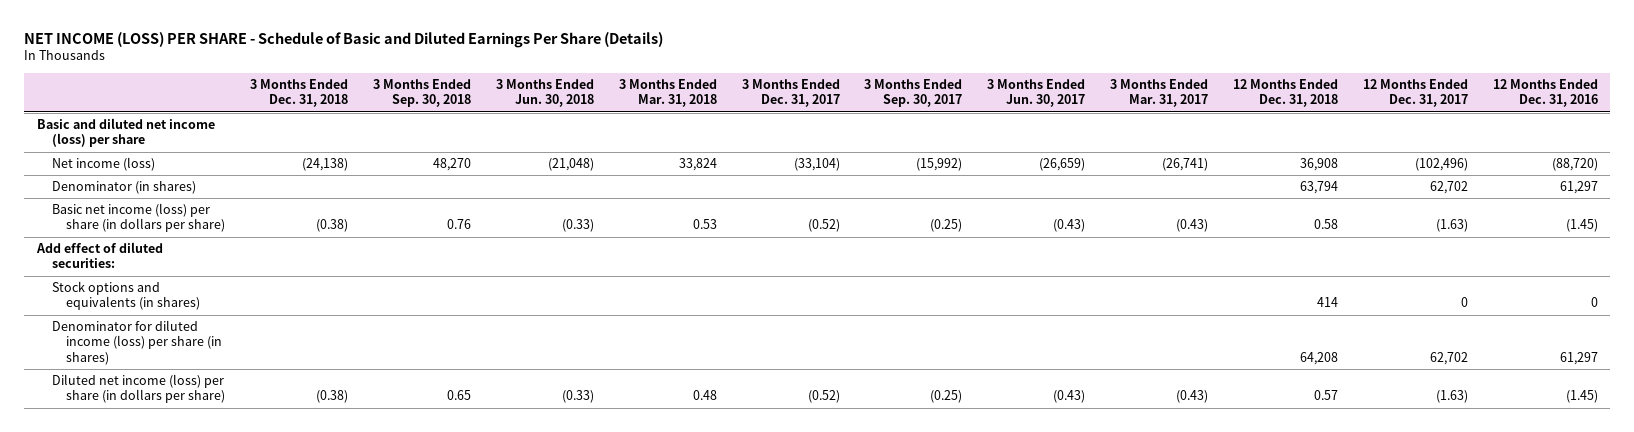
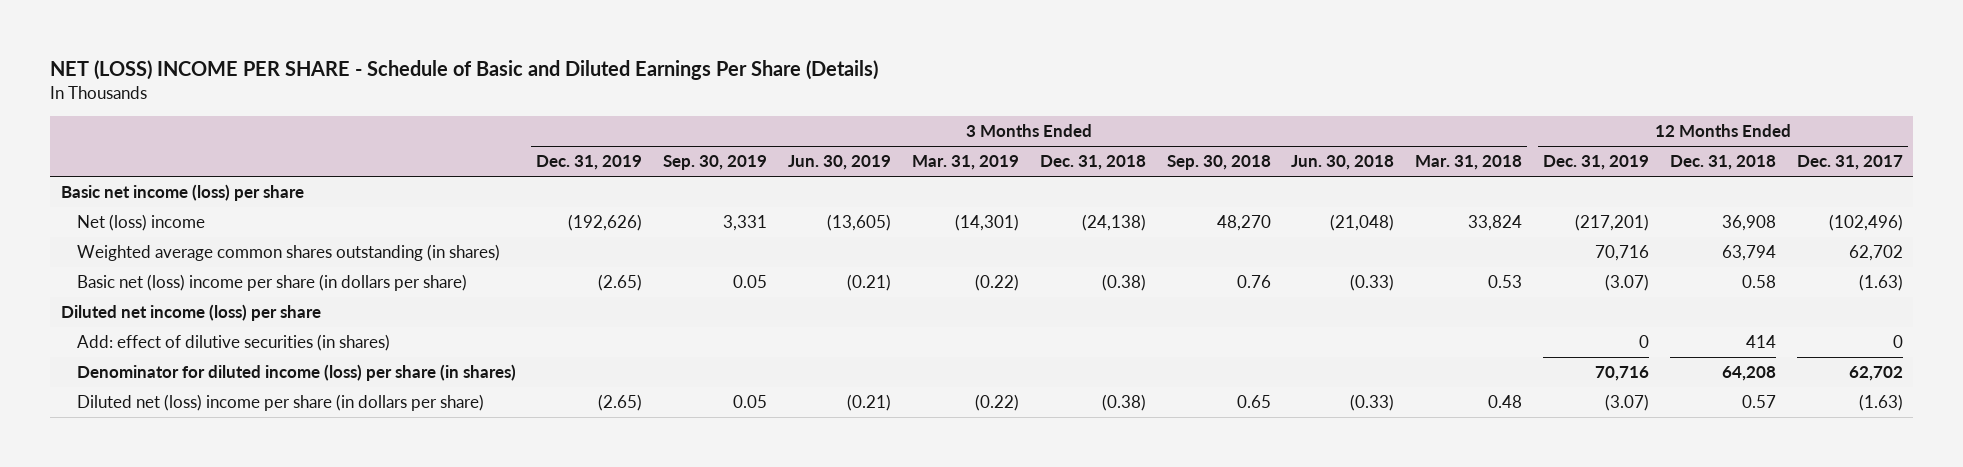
- NET INCOME (LOSS) PER SHARE - Schedule of Basic and Diluted Earnings Per Share (Details)
+ NET (LOSS) INCOME PER SHARE - Schedule of Basic and Diluted Earnings Per Share (Details)
- | 3 Months Ended Dec. 31, 2018 | 3 Months Ended Sep. 30, 2018 | 3 Months Ended Jun. 30, 2018 | 3 Months Ended Mar. 31, 2018 | 3 Months Ended Dec. 31, 2017 | 3 Months Ended Sep. 30, 2017 | 3 Months Ended Jun. 30, 2017 | 3 Months Ended Mar. 31, 2017 | 12 Months Ended Dec. 31, 2018 | 12 Months Ended Dec. 31, 2017 | 12 Months Ended Dec. 31, 2016
+ | 3 Months Ended Dec. 31, 2019 | 3 Months Ended Sep. 30, 2019 | 3 Months Ended Jun. 30, 2019 | 3 Months Ended Mar. 31, 2019 | 3 Months Ended Dec. 31, 2018 | 3 Months Ended Sep. 30, 2018 | 3 Months Ended Jun. 30, 2018 | 3 Months Ended Mar. 31, 2018 | 12 Months Ended Dec. 31, 2019 | 12 Months Ended Dec. 31, 2018 | 12 Months Ended Dec. 31, 2017
- Basic and diluted net income (loss) per share
- Net income (loss) | (24,138) | 48,270 | (21,048) | 33,824 | (33,104) | (15,992) | (26,659) | (26,741) | 36,908 | (102,496) | (88,720)
- Denominator (in shares) | | | | | | | | | 63,794 | 62,702 | 61,297
- Basic net income (loss) per share (in dollars per share) | (0.38) | 0.76 | (0.33) | 0.53 | (0.52) | (0.25) | (0.43) | (0.43) | 0.58 | (1.63) | (1.45)
- Add effect of diluted securities:
- Stock options and equivalents (in shares) | | | | | | | | | 414 | 0 | 0
+ Basic net income (loss) per share
+ Net (loss) income | (192,626) | 3,331 | (13,605) | (14,301) | (24,138) | 48,270 | (21,048) | 33,824 | (217,201) | 36,908 | (102,496)
+ Weighted average common shares outstanding (in shares) | | | | | | | | | 70,716 | 63,794 | 62,702
+ Basic net (loss) income per share (in dollars per share) | (2.65) | 0.05 | (0.21) | (0.22) | (0.38) | 0.76 | (0.33) | 0.53 | (3.07) | 0.58 | (1.63)
+ Diluted net income (loss) per share
+ Add: effect of dilutive securities (in shares) | | | | | | | | | 0 | 414 | 0
- Diluted net income (loss) per share (in dollars per share) | (0.38) | 0.65 | (0.33) | 0.48 | (0.52) | (0.25) | (0.43) | (0.43) | 0.57 | (1.63) | (1.45)
+ Diluted net (loss) income per share (in dollars per share) | (2.65) | 0.05 | (0.21) | (0.22) | (0.38) | 0.65 | (0.33) | 0.48 | (3.07) | 0.57 | (1.63)

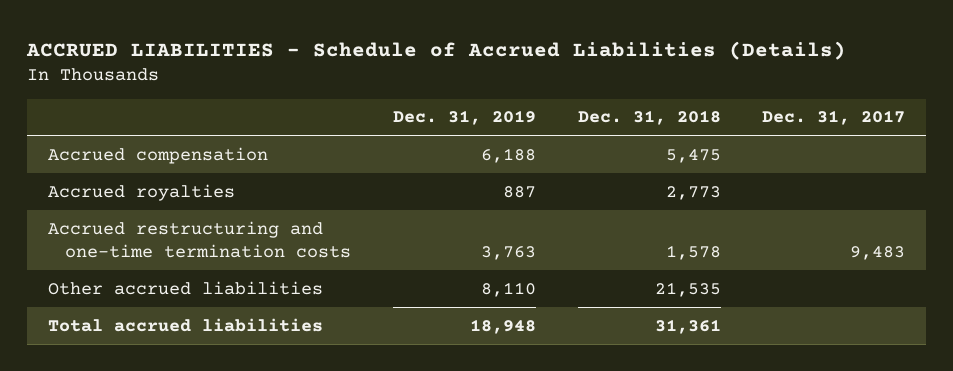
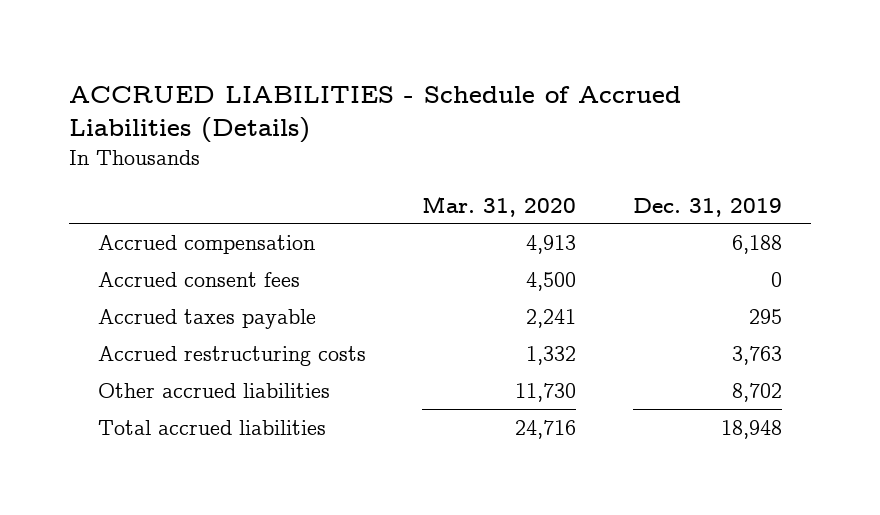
- | Dec. 31, 2019 | Dec. 31, 2018 | Dec. 31, 2017
+ | Mar. 31, 2020 | Dec. 31, 2019
- Accrued royalties | 887 | 2,773 |
- Accrued restructuring and one-time termination costs | 3,763 | 1,578 | 9,483
- Other accrued liabilities | 8,110 | 21,535 |
+ Accrued consent fees | 4,500 | 0
+ Accrued taxes payable | 2,241 | 295
+ Accrued restructuring costs | 1,332 | 3,763
+ Other accrued liabilities | 11,730 | 8,702

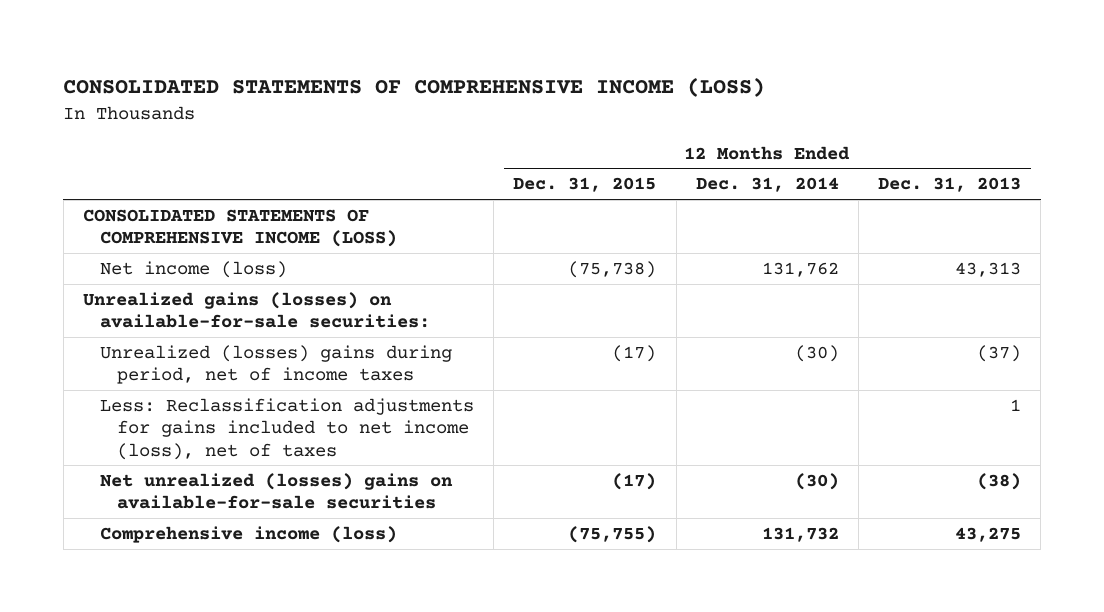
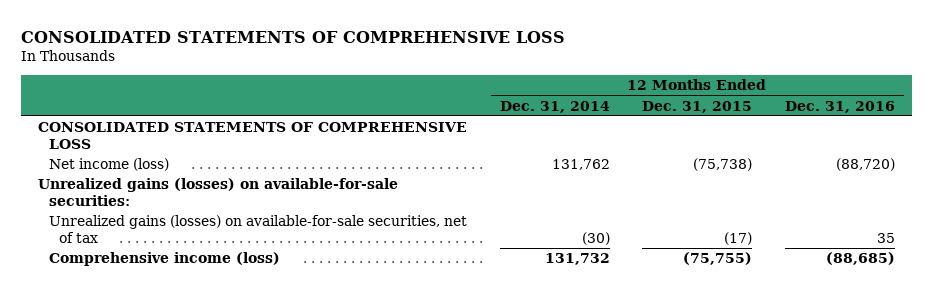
- CONSOLIDATED STATEMENTS OF COMPREHENSIVE INCOME (LOSS)
+ CONSOLIDATED STATEMENTS OF COMPREHENSIVE LOSS
- | 12 Months Ended Dec. 31, 2015 | 12 Months Ended Dec. 31, 2014 | 12 Months Ended Dec. 31, 2013
+ | 12 Months Ended Dec. 31, 2014 | 12 Months Ended Dec. 31, 2015 | 12 Months Ended Dec. 31, 2016
- CONSOLIDATED STATEMENTS OF COMPREHENSIVE INCOME (LOSS)
+ CONSOLIDATED STATEMENTS OF COMPREHENSIVE LOSS
- Unrealized (losses) gains during period, net of income taxes | (17) | (30) | (37)
- Less: Reclassification adjustments for gains included to net income (loss), net of taxes | | | 1
- Net unrealized (losses) gains on available-for-sale securities | (17) | (30) | (38)
+ Unrealized gains (losses) on available-for-sale securities, net of tax | (30) | (17) | 35

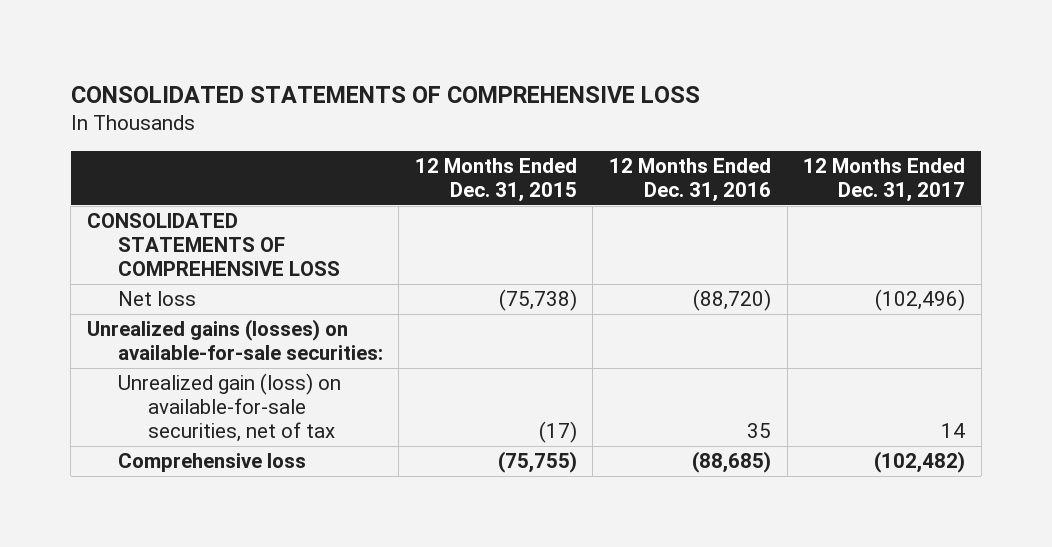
- | 12 Months Ended Dec. 31, 2014 | 12 Months Ended Dec. 31, 2015 | 12 Months Ended Dec. 31, 2016
+ | 12 Months Ended Dec. 31, 2015 | 12 Months Ended Dec. 31, 2016 | 12 Months Ended Dec. 31, 2017
- Net income (loss) | 131,762 | (75,738) | (88,720)
+ Net loss | (75,738) | (88,720) | (102,496)
- Unrealized gains (losses) on available-for-sale securities, net of tax | (30) | (17) | 35
- Comprehensive income (loss) | 131,732 | (75,755) | (88,685)
+ Unrealized gain (loss) on available-for-sale securities, net of tax | (17) | 35 | 14
+ Comprehensive loss | (75,755) | (88,685) | (102,482)

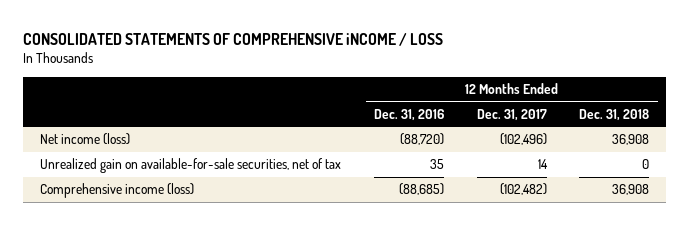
- CONSOLIDATED STATEMENTS OF COMPREHENSIVE LOSS
+ CONSOLIDATED STATEMENTS OF COMPREHENSIVE iNCOME / LOSS
- | 12 Months Ended Dec. 31, 2015 | 12 Months Ended Dec. 31, 2016 | 12 Months Ended Dec. 31, 2017
+ | 12 Months Ended Dec. 31, 2016 | 12 Months Ended Dec. 31, 2017 | 12 Months Ended Dec. 31, 2018
- CONSOLIDATED STATEMENTS OF COMPREHENSIVE LOSS
- Net loss | (75,738) | (88,720) | (102,496)
- Unrealized gains (losses) on available-for-sale securities:
- Unrealized gain (loss) on available-for-sale securities, net of tax | (17) | 35 | 14
- Comprehensive loss | (75,755) | (88,685) | (102,482)
+ Net income (loss) | (88,720) | (102,496) | 36,908
+ Unrealized gain on available-for-sale securities, net of tax | 35 | 14 | 0
+ Comprehensive income (loss) | (88,685) | (102,482) | 36,908

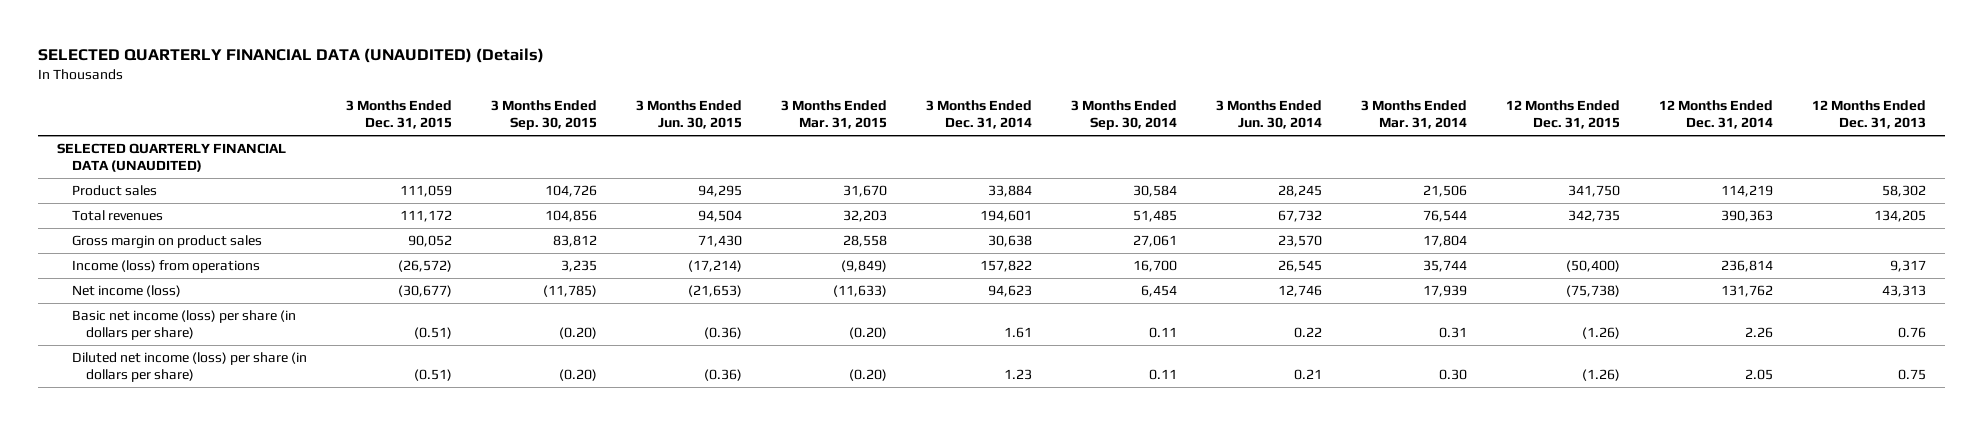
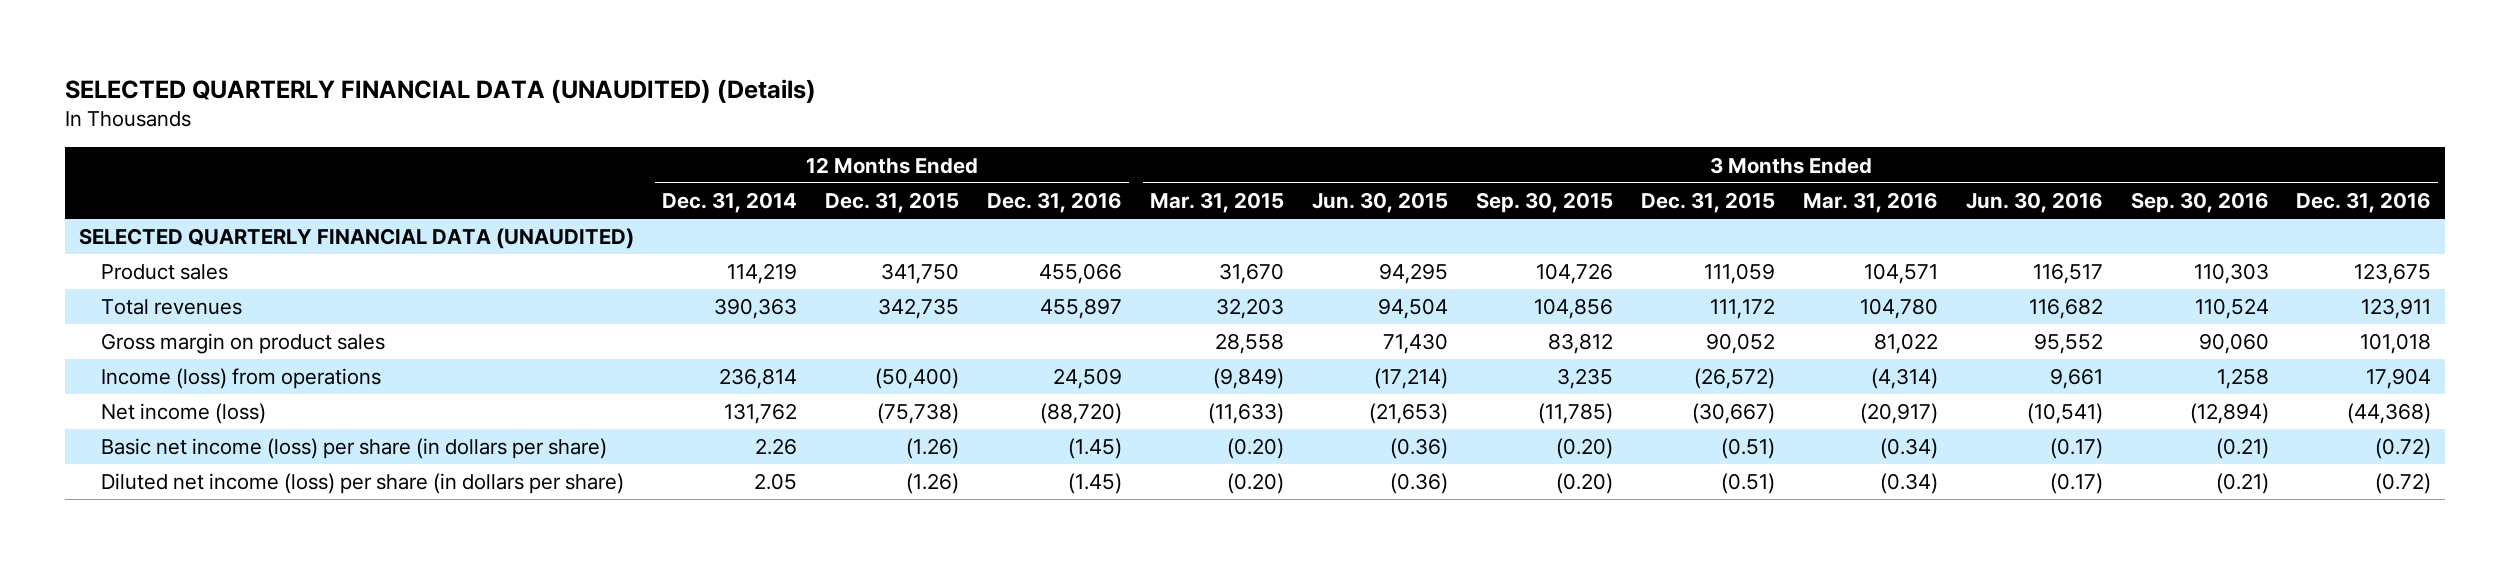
- | 3 Months Ended Dec. 31, 2015 | 3 Months Ended Sep. 30, 2015 | 3 Months Ended Jun. 30, 2015 | 3 Months Ended Mar. 31, 2015 | 3 Months Ended Dec. 31, 2014 | 3 Months Ended Sep. 30, 2014 | 3 Months Ended Jun. 30, 2014 | 3 Months Ended Mar. 31, 2014 | 12 Months Ended Dec. 31, 2015 | 12 Months Ended Dec. 31, 2014 | 12 Months Ended Dec. 31, 2013
+ | 12 Months Ended Dec. 31, 2014 | 12 Months Ended Dec. 31, 2015 | 12 Months Ended Dec. 31, 2016 | 3 Months Ended Mar. 31, 2015 | 3 Months Ended Jun. 30, 2015 | 3 Months Ended Sep. 30, 2015 | 3 Months Ended Dec. 31, 2015 | 3 Months Ended Mar. 31, 2016 | 3 Months Ended Jun. 30, 2016 | 3 Months Ended Sep. 30, 2016 | 3 Months Ended Dec. 31, 2016
- Net income (loss) | (30,677) | (11,785) | (21,653) | (11,633) | 94,623 | 6,454 | 12,746 | 17,939 | (75,738) | 131,762 | 43,313
+ Net income (loss) | 131,762 | (75,738) | (88,720) | (11,633) | (21,653) | (11,785) | (30,667) | (20,917) | (10,541) | (12,894) | (44,368)

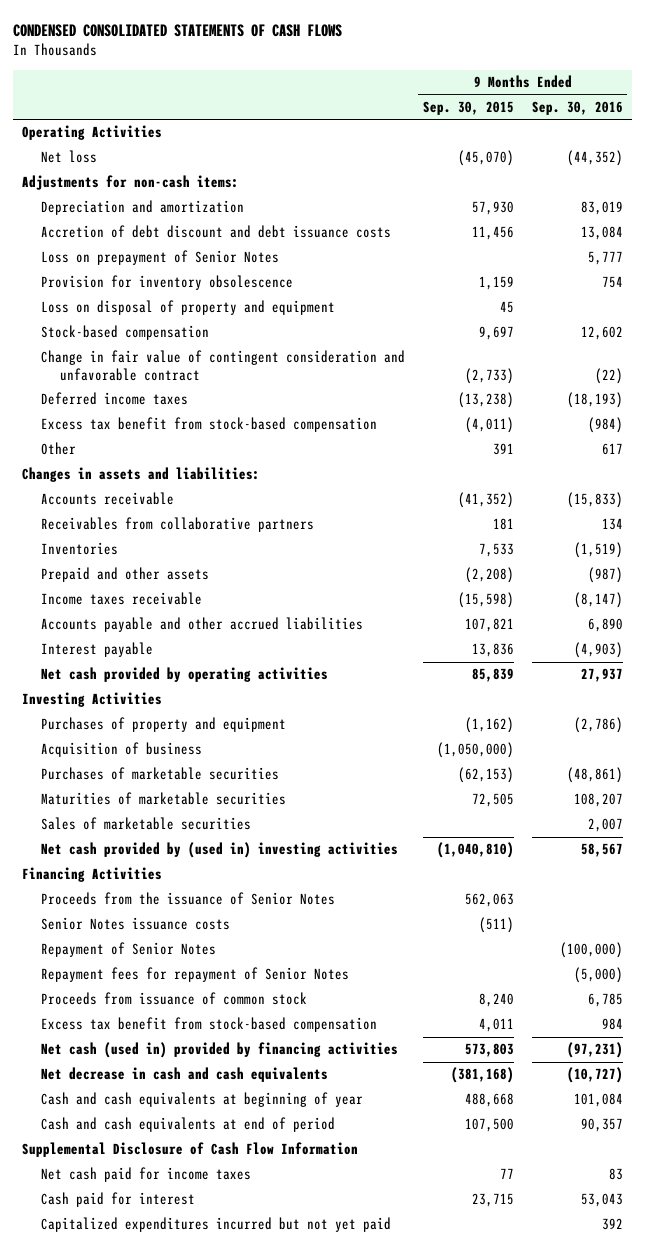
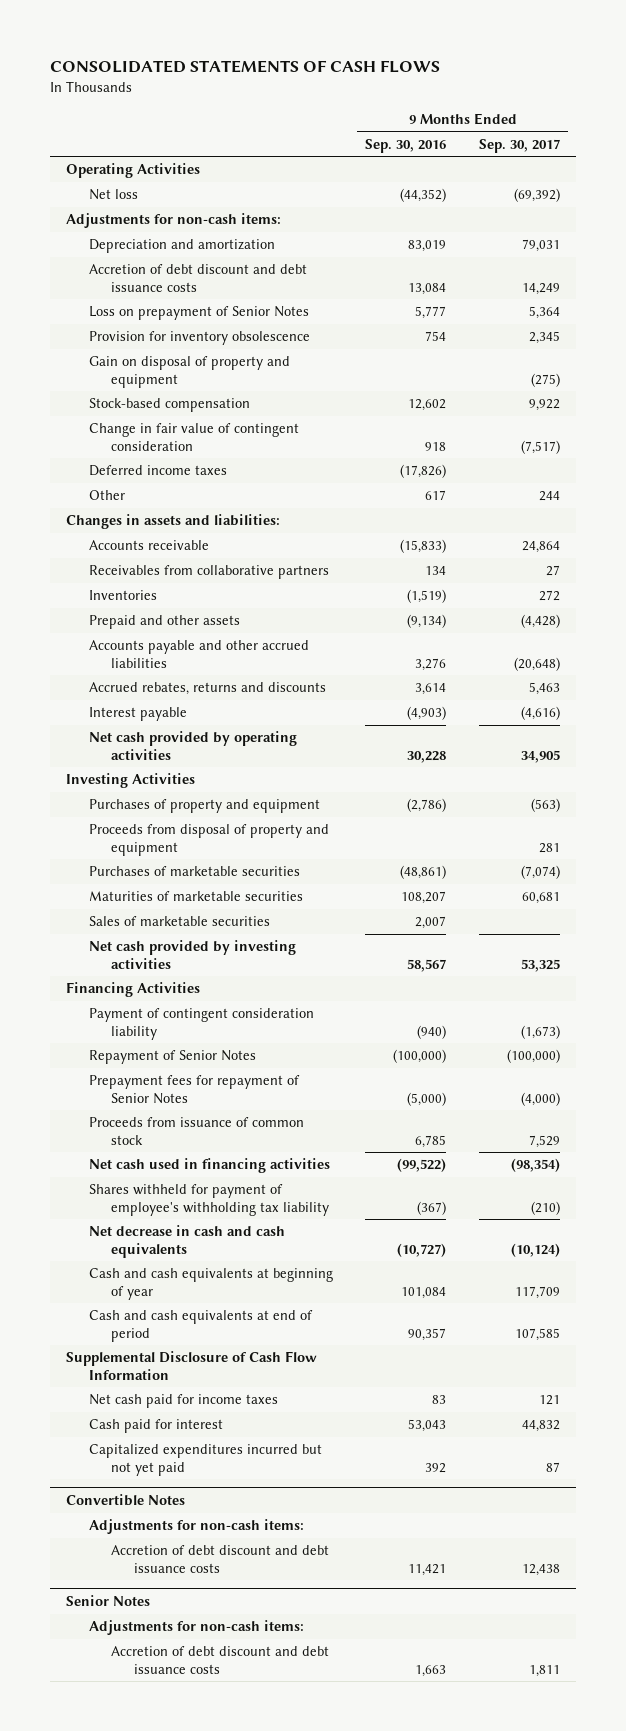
- CONDENSED CONSOLIDATED STATEMENTS OF CASH FLOWS
+ CONSOLIDATED STATEMENTS OF CASH FLOWS
- | 9 Months Ended Sep. 30, 2015 | 9 Months Ended Sep. 30, 2016
+ | 9 Months Ended Sep. 30, 2016 | 9 Months Ended Sep. 30, 2017
- Loss on disposal of property and equipment | 45 |
+ Gain on disposal of property and equipment | | (275)
- Change in fair value of contingent consideration and unfavorable contract | (2,733) | (22)
- Deferred income taxes | (13,238) | (18,193)
- Excess tax benefit from stock-based compensation | (4,011) | (984)
+ Change in fair value of contingent consideration | 918 | (7,517)
+ Deferred income taxes | (17,826) |
- Prepaid and other assets | (2,208) | (987)
- Income taxes receivable | (15,598) | (8,147)
- Accounts payable and other accrued liabilities | 107,821 | 6,890
+ Prepaid and other assets | (9,134) | (4,428)
+ Accounts payable and other accrued liabilities | 3,276 | (20,648)
+ Accrued rebates, returns and discounts | 3,614 | 5,463
- Net cash provided by operating activities | 85,839 | 27,937
+ Net cash provided by operating activities | 30,228 | 34,905
- Acquisition of business | (1,050,000) |
+ Proceeds from disposal of property and equipment | | 281
- Net cash provided by (used in) investing activities | (1,040,810) | 58,567
+ Net cash provided by investing activities | 58,567 | 53,325
- Proceeds from the issuance of Senior Notes | 562,063 |
- Senior Notes issuance costs | (511) |
+ Payment of contingent consideration liability | (940) | (1,673)
- Repayment fees for repayment of Senior Notes | | (5,000)
+ Prepayment fees for repayment of Senior Notes | (5,000) | (4,000)
- Excess tax benefit from stock-based compensation | 4,011 | 984
- Net cash (used in) provided by financing activities | 573,803 | (97,231)
+ Net cash used in financing activities | (99,522) | (98,354)
+ Shares withheld for payment of employee's withholding tax liability | (367) | (210)
+ Convertible Notes
+ Adjustments for non-cash items:
+ Accretion of debt discount and debt issuance costs | 11,421 | 12,438
+ Senior Notes
+ Adjustments for non-cash items:
+ Accretion of debt discount and debt issuance costs | 1,663 | 1,811

